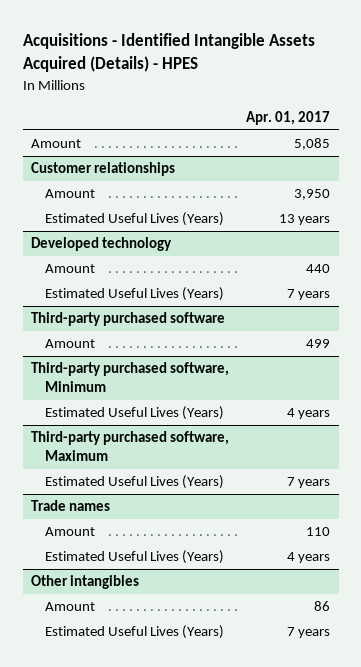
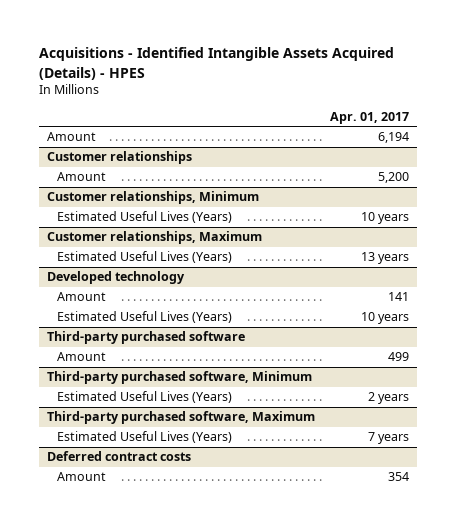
- Amount | 5,085
+ Amount | 6,194
@ Customer relationships
- Amount | 3,950
+ Amount | 5,200
+ Customer relationships, Minimum
+ Estimated Useful Lives (Years) | 10 years
+ Customer relationships, Maximum
@ Developed technology
- Amount | 440
- Estimated Useful Lives (Years) | 7 years
+ Amount | 141
+ Estimated Useful Lives (Years) | 10 years
@ Third-party purchased software, Minimum
- Estimated Useful Lives (Years) | 4 years
+ Estimated Useful Lives (Years) | 2 years
- Trade names
- Amount | 110
- Estimated Useful Lives (Years) | 4 years
- Other intangibles
- Amount | 86
- Estimated Useful Lives (Years) | 7 years
+ Deferred contract costs
+ Amount | 354

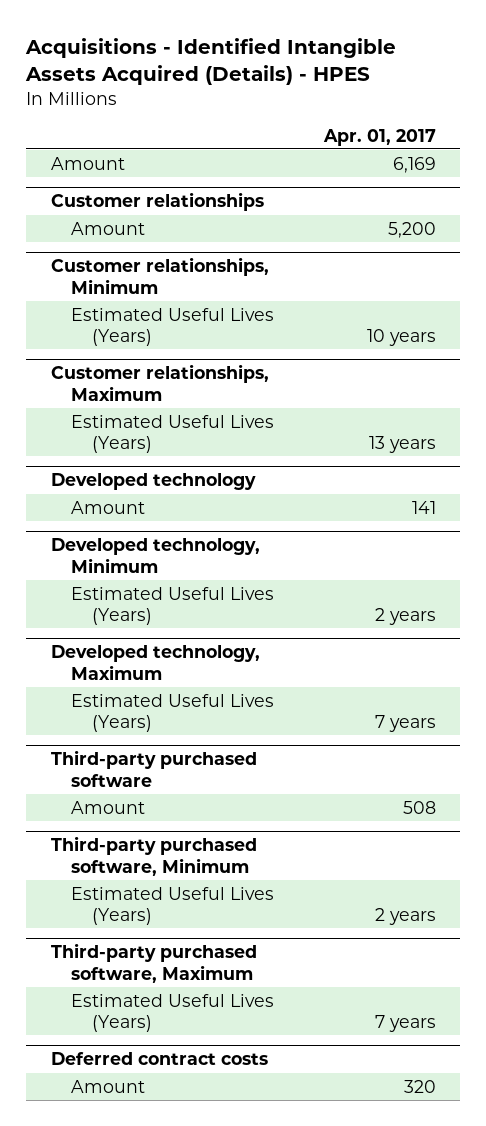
- Amount | 6,194
+ Amount | 6,169
@ Developed technology
- Estimated Useful Lives (Years) | 10 years
+ Developed technology, Minimum
+ Estimated Useful Lives (Years) | 2 years
+ Developed technology, Maximum
+ Estimated Useful Lives (Years) | 7 years
@ Third-party purchased software
- Amount | 499
+ Amount | 508
@ Deferred contract costs
- Amount | 354
+ Amount | 320

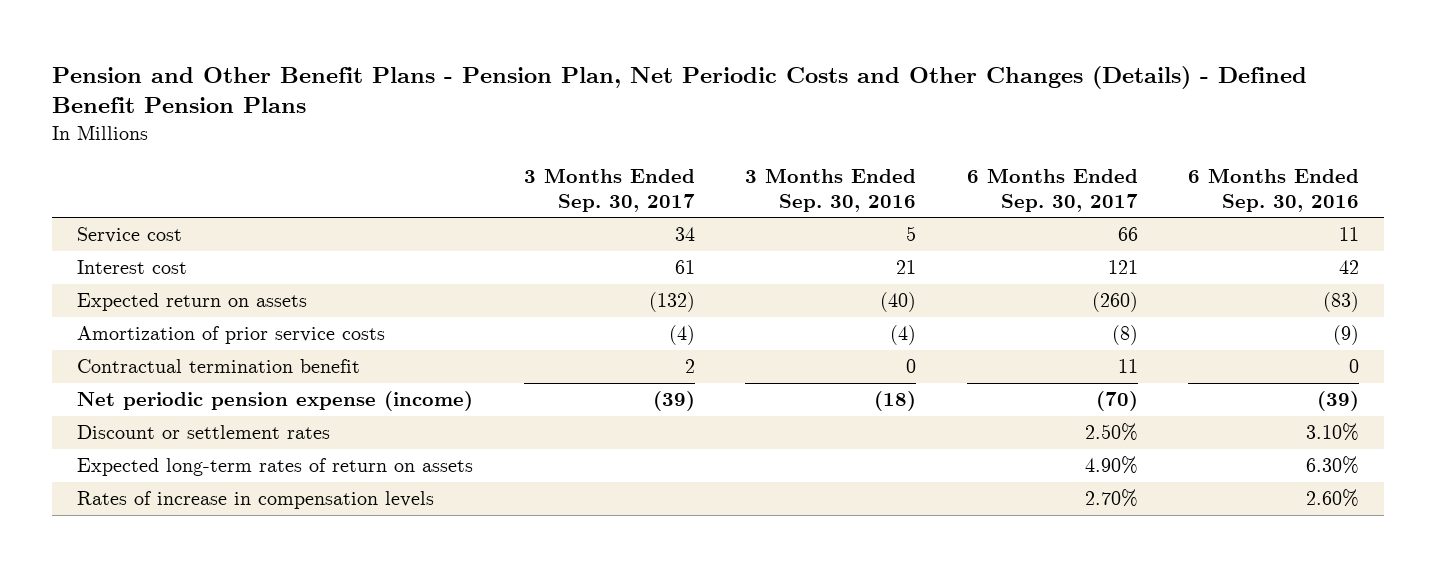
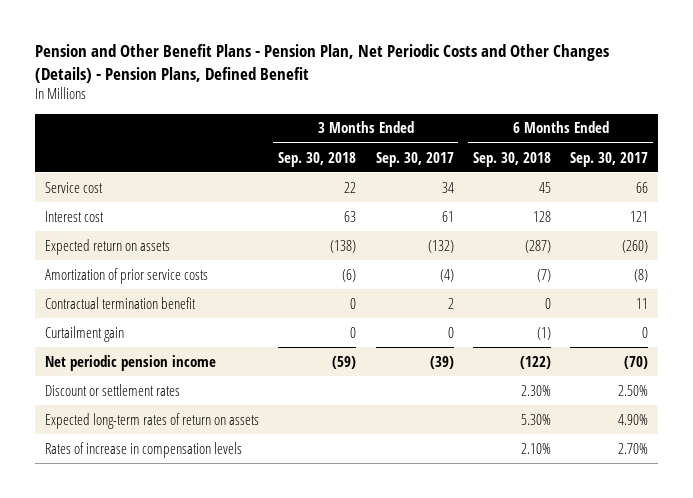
- Pension and Other Benefit Plans - Pension Plan, Net Periodic Costs and Other Changes (Details) - Defined Benefit Pension Plans
+ Pension and Other Benefit Plans - Pension Plan, Net Periodic Costs and Other Changes (Details) - Pension Plans, Defined Benefit
- | 3 Months Ended Sep. 30, 2017 | 3 Months Ended Sep. 30, 2016 | 6 Months Ended Sep. 30, 2017 | 6 Months Ended Sep. 30, 2016
+ | 3 Months Ended Sep. 30, 2018 | 3 Months Ended Sep. 30, 2017 | 6 Months Ended Sep. 30, 2018 | 6 Months Ended Sep. 30, 2017
- Net periodic pension expense (income) | (39) | (18) | (70) | (39)
+ Curtailment gain | 0 | 0 | (1) | 0
+ Net periodic pension income | (59) | (39) | (122) | (70)

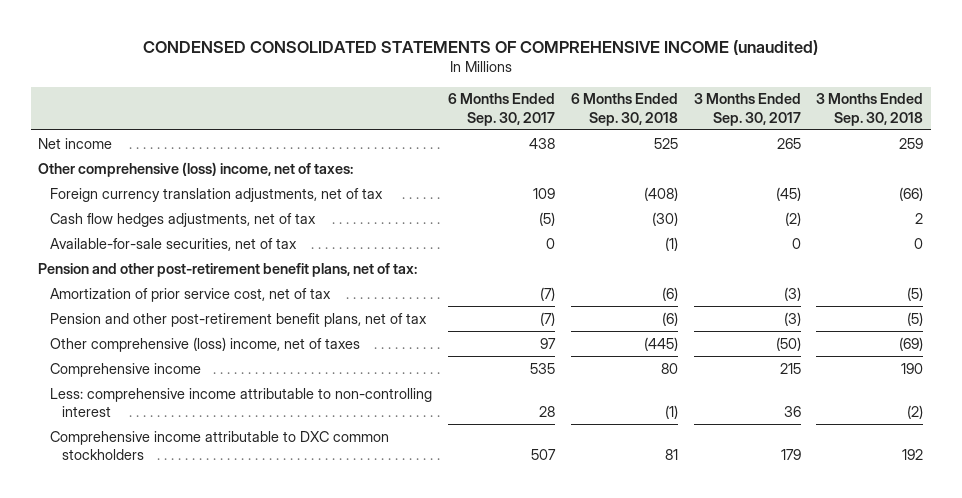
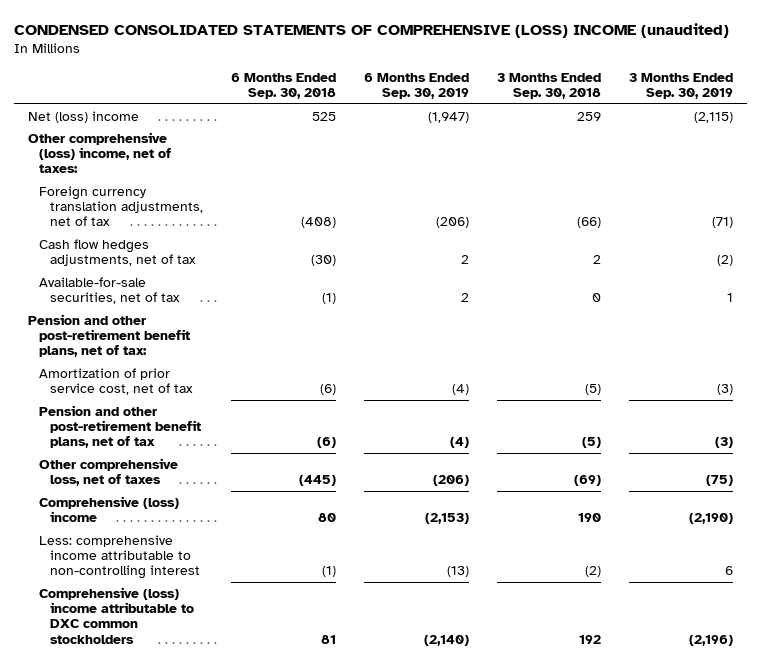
- CONDENSED CONSOLIDATED STATEMENTS OF COMPREHENSIVE INCOME (unaudited)
+ CONDENSED CONSOLIDATED STATEMENTS OF COMPREHENSIVE (LOSS) INCOME (unaudited)
- | 6 Months Ended Sep. 30, 2017 | 6 Months Ended Sep. 30, 2018 | 3 Months Ended Sep. 30, 2017 | 3 Months Ended Sep. 30, 2018
+ | 6 Months Ended Sep. 30, 2018 | 6 Months Ended Sep. 30, 2019 | 3 Months Ended Sep. 30, 2018 | 3 Months Ended Sep. 30, 2019
- Net income | 438 | 525 | 265 | 259
+ Net (loss) income | 525 | (1,947) | 259 | (2,115)
- Other comprehensive (loss) income, net of taxes | 97 | (445) | (50) | (69)
- Comprehensive income | 535 | 80 | 215 | 190
+ Other comprehensive loss, net of taxes | (445) | (206) | (69) | (75)
+ Comprehensive (loss) income | 80 | (2,153) | 190 | (2,190)
- Comprehensive income attributable to DXC common stockholders | 507 | 81 | 179 | 192
+ Comprehensive (loss) income attributable to DXC common stockholders | 81 | (2,140) | 192 | (2,196)

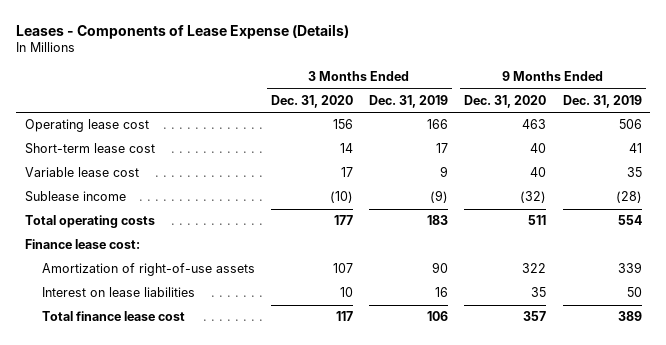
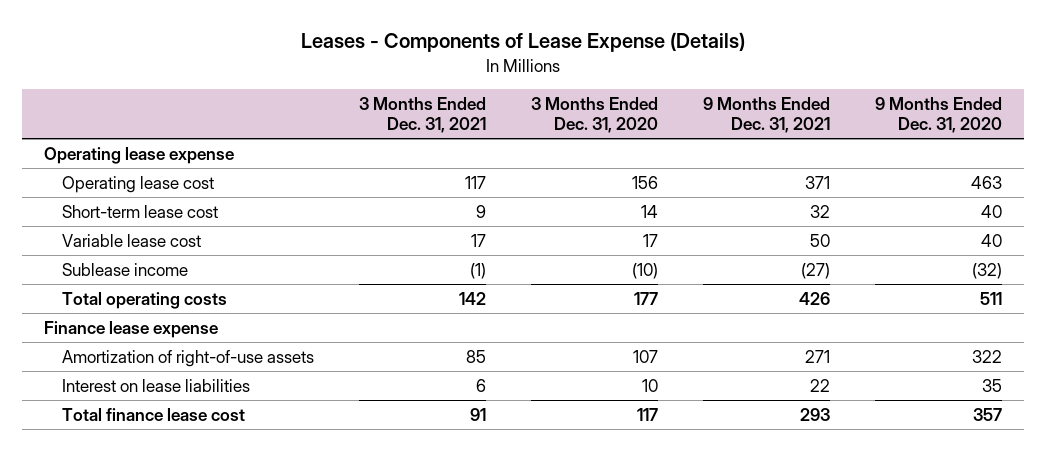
- | 3 Months Ended Dec. 31, 2020 | 3 Months Ended Dec. 31, 2019 | 9 Months Ended Dec. 31, 2020 | 9 Months Ended Dec. 31, 2019
+ | 3 Months Ended Dec. 31, 2021 | 3 Months Ended Dec. 31, 2020 | 9 Months Ended Dec. 31, 2021 | 9 Months Ended Dec. 31, 2020
+ Operating lease expense
- Finance lease cost:
+ Finance lease expense

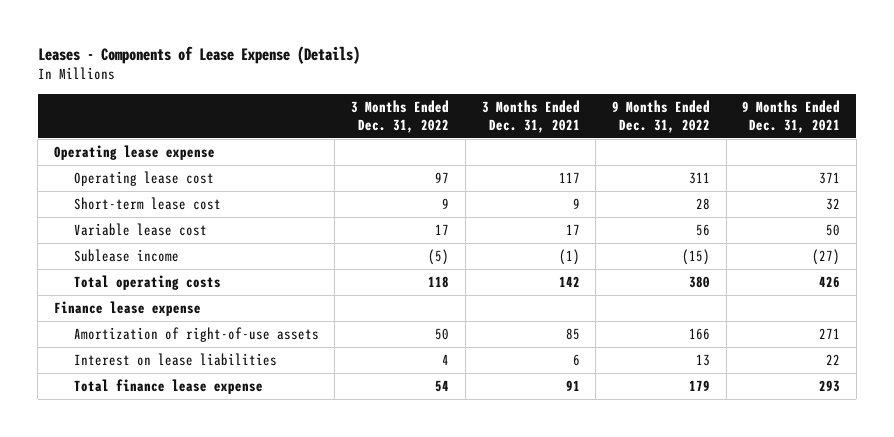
- | 3 Months Ended Dec. 31, 2021 | 3 Months Ended Dec. 31, 2020 | 9 Months Ended Dec. 31, 2021 | 9 Months Ended Dec. 31, 2020
+ | 3 Months Ended Dec. 31, 2022 | 3 Months Ended Dec. 31, 2021 | 9 Months Ended Dec. 31, 2022 | 9 Months Ended Dec. 31, 2021
- Total finance lease cost | 91 | 117 | 293 | 357
+ Total finance lease expense | 54 | 91 | 179 | 293

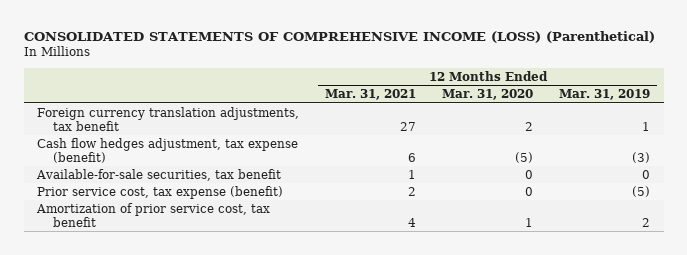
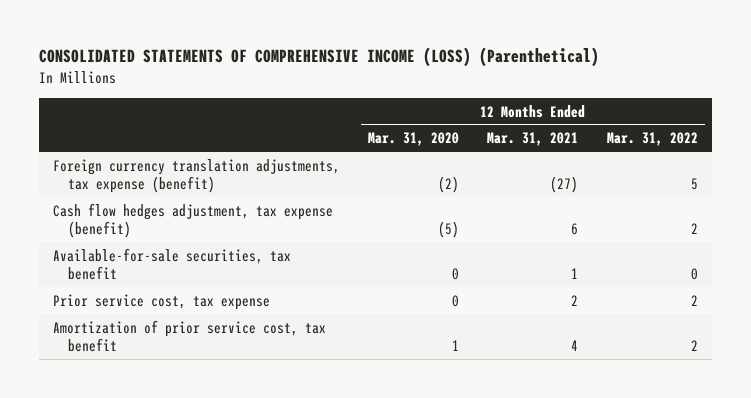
- | 12 Months Ended Mar. 31, 2021 | 12 Months Ended Mar. 31, 2020 | 12 Months Ended Mar. 31, 2019
+ | 12 Months Ended Mar. 31, 2020 | 12 Months Ended Mar. 31, 2021 | 12 Months Ended Mar. 31, 2022
- Foreign currency translation adjustments, tax benefit | 27 | 2 | 1
+ Foreign currency translation adjustments, tax expense (benefit) | (2) | (27) | 5
- Prior service cost, tax expense (benefit) | 2 | 0 | (5)
+ Prior service cost, tax expense | 0 | 2 | 2

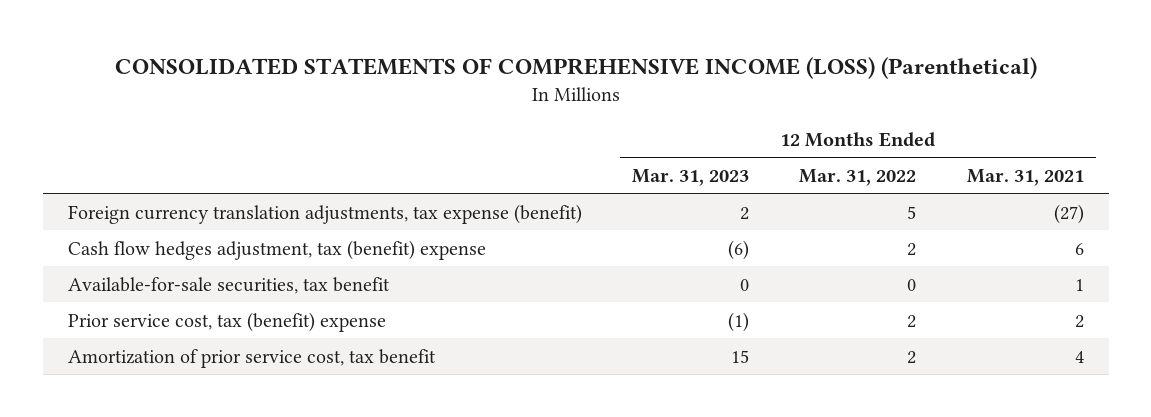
- | 12 Months Ended Mar. 31, 2020 | 12 Months Ended Mar. 31, 2021 | 12 Months Ended Mar. 31, 2022
+ | 12 Months Ended Mar. 31, 2023 | 12 Months Ended Mar. 31, 2022 | 12 Months Ended Mar. 31, 2021
- Cash flow hedges adjustment, tax expense (benefit) | (5) | 6 | 2
+ Cash flow hedges adjustment, tax (benefit) expense | (6) | 2 | 6
- Prior service cost, tax expense | 0 | 2 | 2
+ Prior service cost, tax (benefit) expense | (1) | 2 | 2

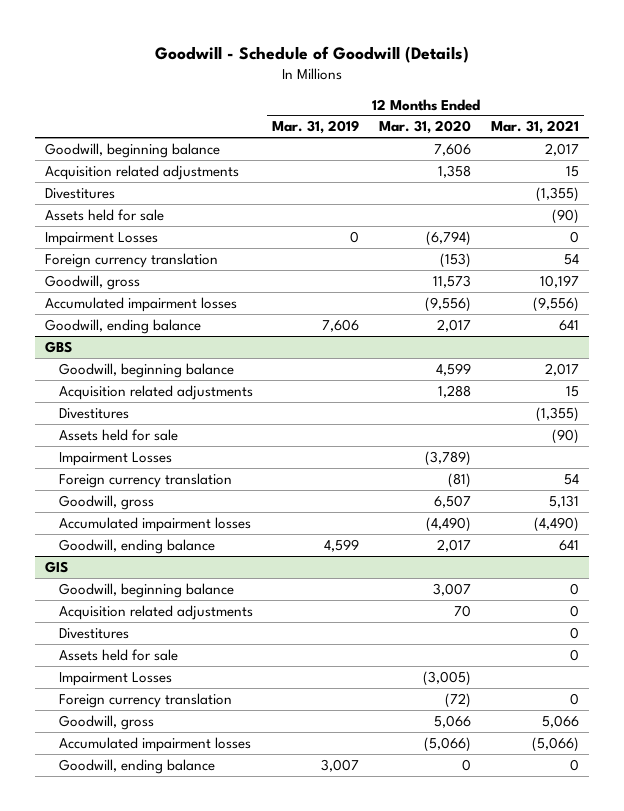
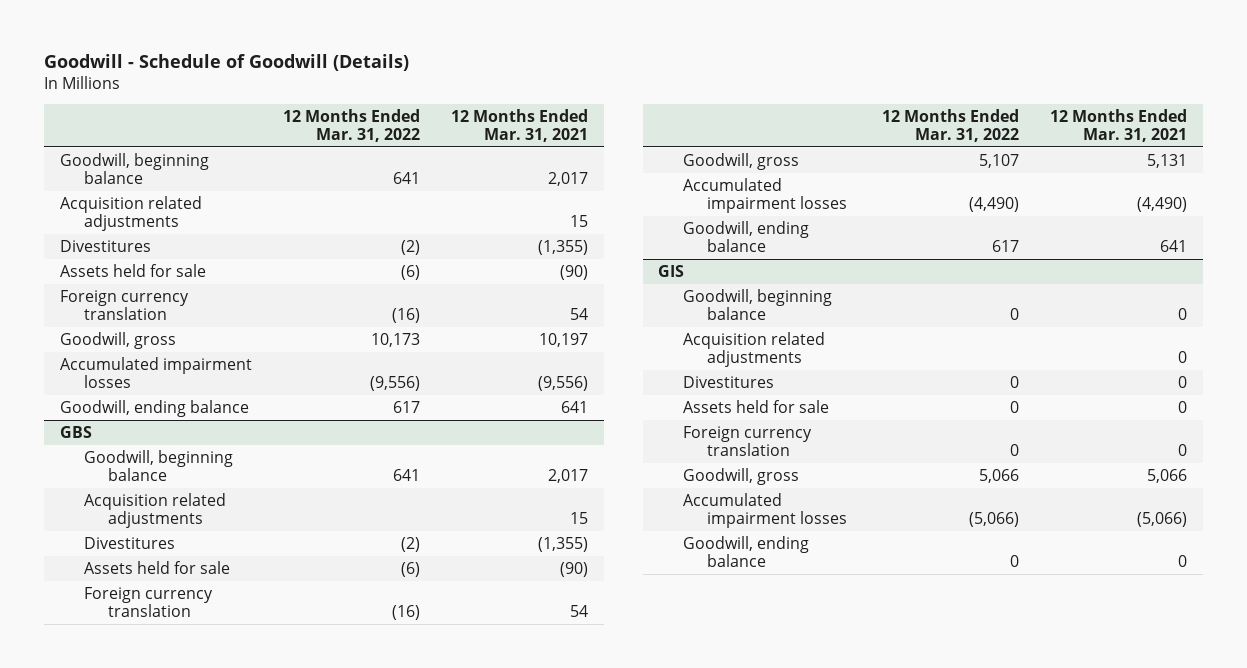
- | 12 Months Ended Mar. 31, 2019 | 12 Months Ended Mar. 31, 2020 | 12 Months Ended Mar. 31, 2021
+ | 12 Months Ended Mar. 31, 2022 | 12 Months Ended Mar. 31, 2021
- Impairment Losses | 0 | (6,794) | 0
@ GBS
- Impairment Losses | | (3,789) |
@ GIS
- Impairment Losses | | (3,005) |

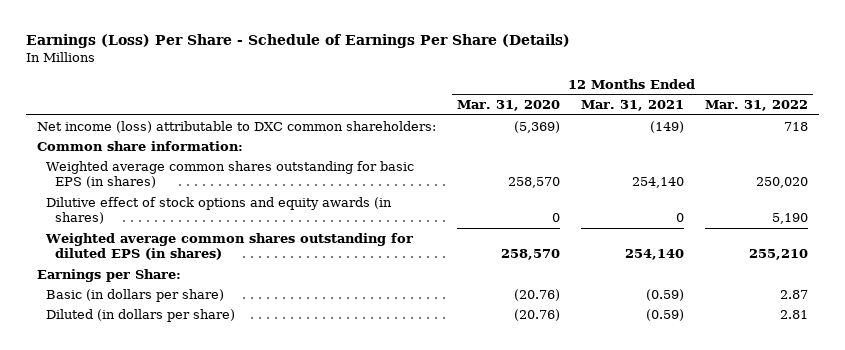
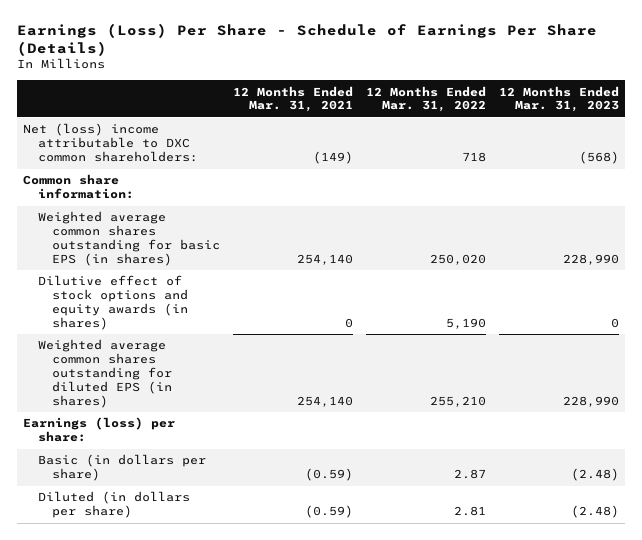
- | 12 Months Ended Mar. 31, 2020 | 12 Months Ended Mar. 31, 2021 | 12 Months Ended Mar. 31, 2022
+ | 12 Months Ended Mar. 31, 2021 | 12 Months Ended Mar. 31, 2022 | 12 Months Ended Mar. 31, 2023
- Net income (loss) attributable to DXC common shareholders: | (5,369) | (149) | 718
+ Net (loss) income attributable to DXC common shareholders: | (149) | 718 | (568)
- Earnings per Share:
+ Earnings (loss) per share:

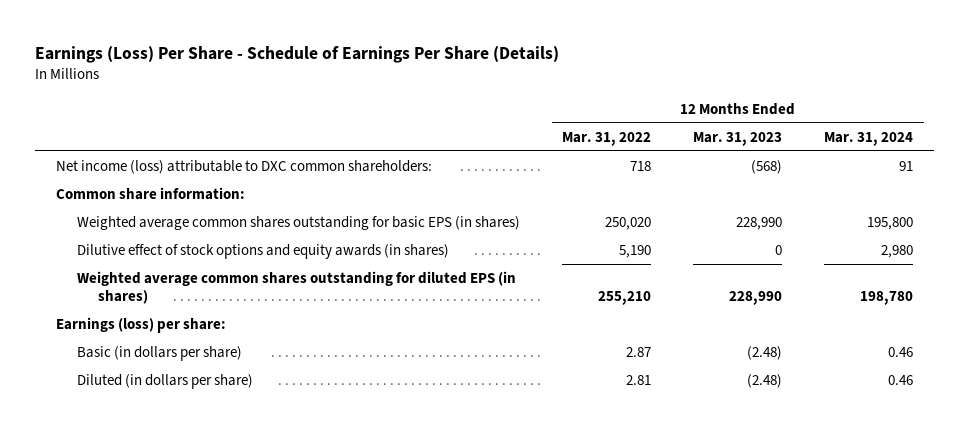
- | 12 Months Ended Mar. 31, 2021 | 12 Months Ended Mar. 31, 2022 | 12 Months Ended Mar. 31, 2023
+ | 12 Months Ended Mar. 31, 2022 | 12 Months Ended Mar. 31, 2023 | 12 Months Ended Mar. 31, 2024
- Net (loss) income attributable to DXC common shareholders: | (149) | 718 | (568)
+ Net income (loss) attributable to DXC common shareholders: | 718 | (568) | 91

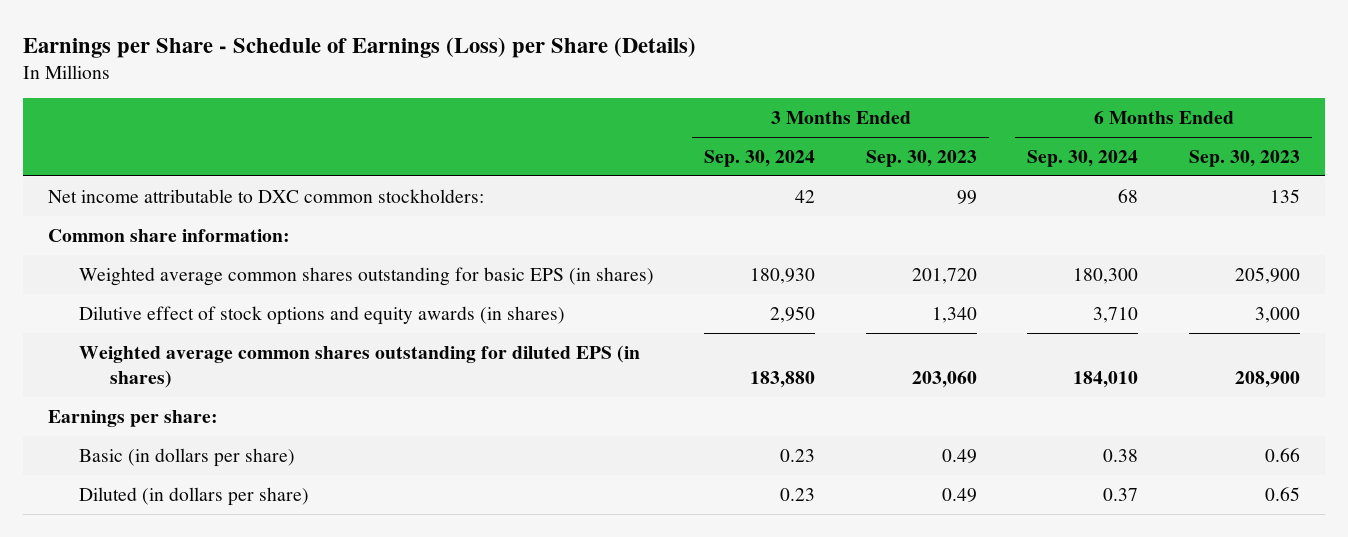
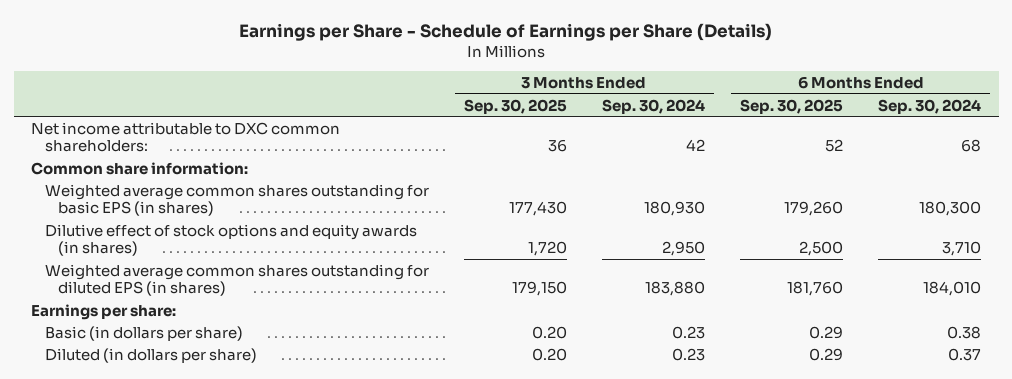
- Earnings per Share - Schedule of Earnings (Loss) per Share (Details)
+ Earnings per Share - Schedule of Earnings per Share (Details)
- | 3 Months Ended Sep. 30, 2024 | 3 Months Ended Sep. 30, 2023 | 6 Months Ended Sep. 30, 2024 | 6 Months Ended Sep. 30, 2023
+ | 3 Months Ended Sep. 30, 2025 | 3 Months Ended Sep. 30, 2024 | 6 Months Ended Sep. 30, 2025 | 6 Months Ended Sep. 30, 2024
- Net income attributable to DXC common stockholders: | 42 | 99 | 68 | 135
+ Net income attributable to DXC common shareholders: | 36 | 42 | 52 | 68

